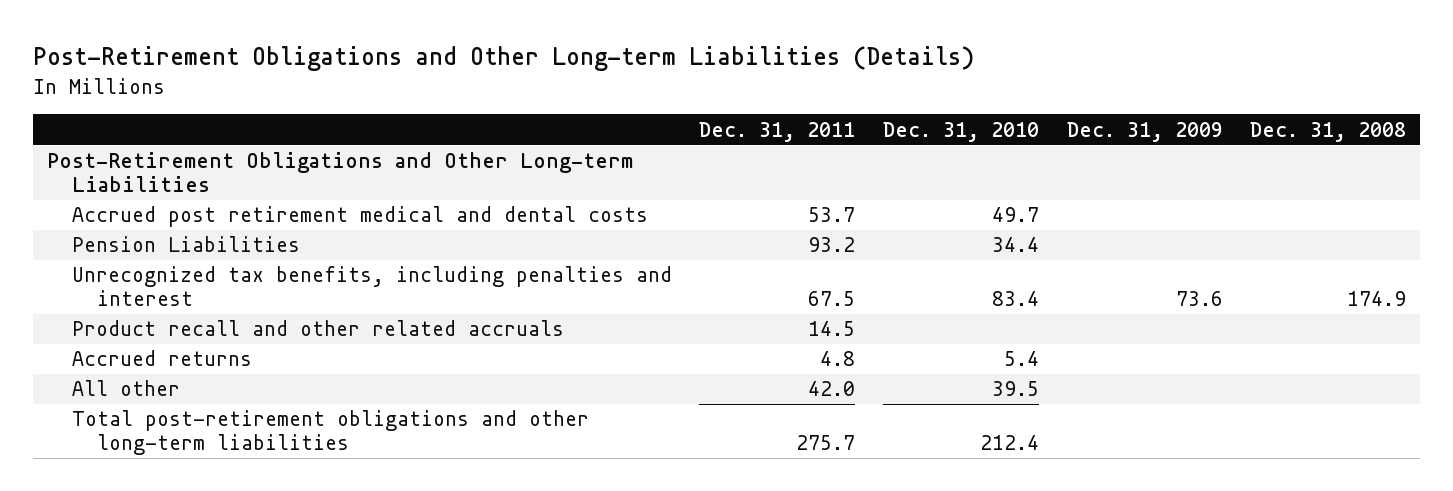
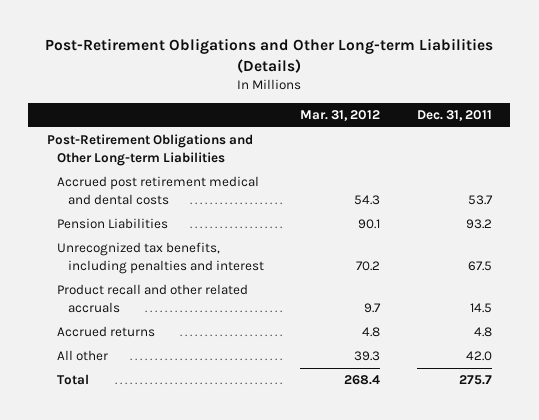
- | Dec. 31, 2011 | Dec. 31, 2010 | Dec. 31, 2009 | Dec. 31, 2008
+ | Mar. 31, 2012 | Dec. 31, 2011
- Total post-retirement obligations and other long-term liabilities | 275.7 | 212.4 | |
+ Total | 268.4 | 275.7

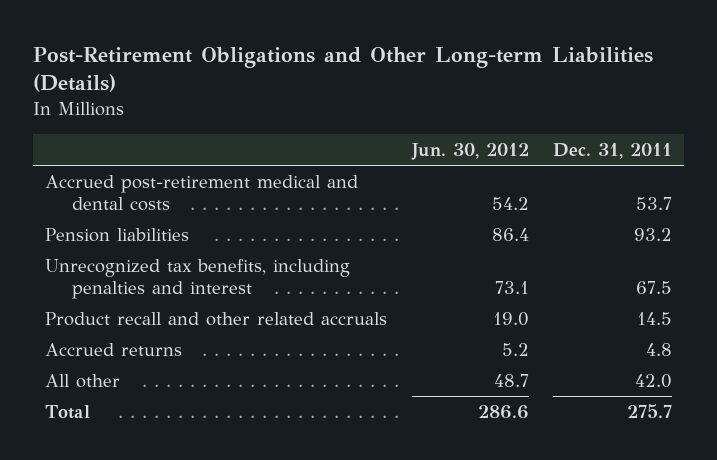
- | Mar. 31, 2012 | Dec. 31, 2011
+ | Jun. 30, 2012 | Dec. 31, 2011
- Post-Retirement Obligations and Other Long-term Liabilities
- Accrued post retirement medical and dental costs | 54.3 | 53.7
- Pension Liabilities | 90.1 | 93.2
+ Accrued post-retirement medical and dental costs | 54.2 | 53.7
+ Pension liabilities | 86.4 | 93.2

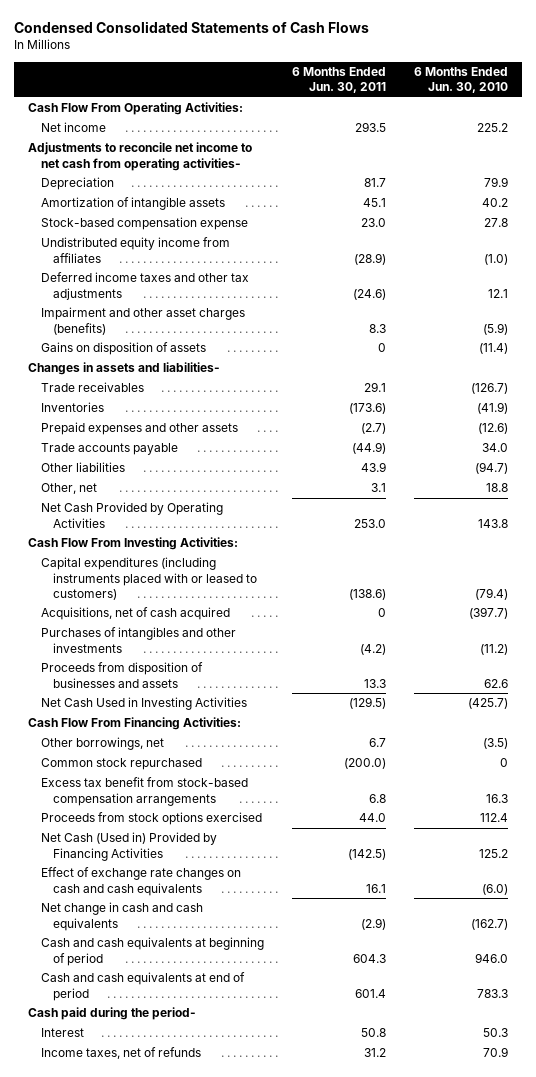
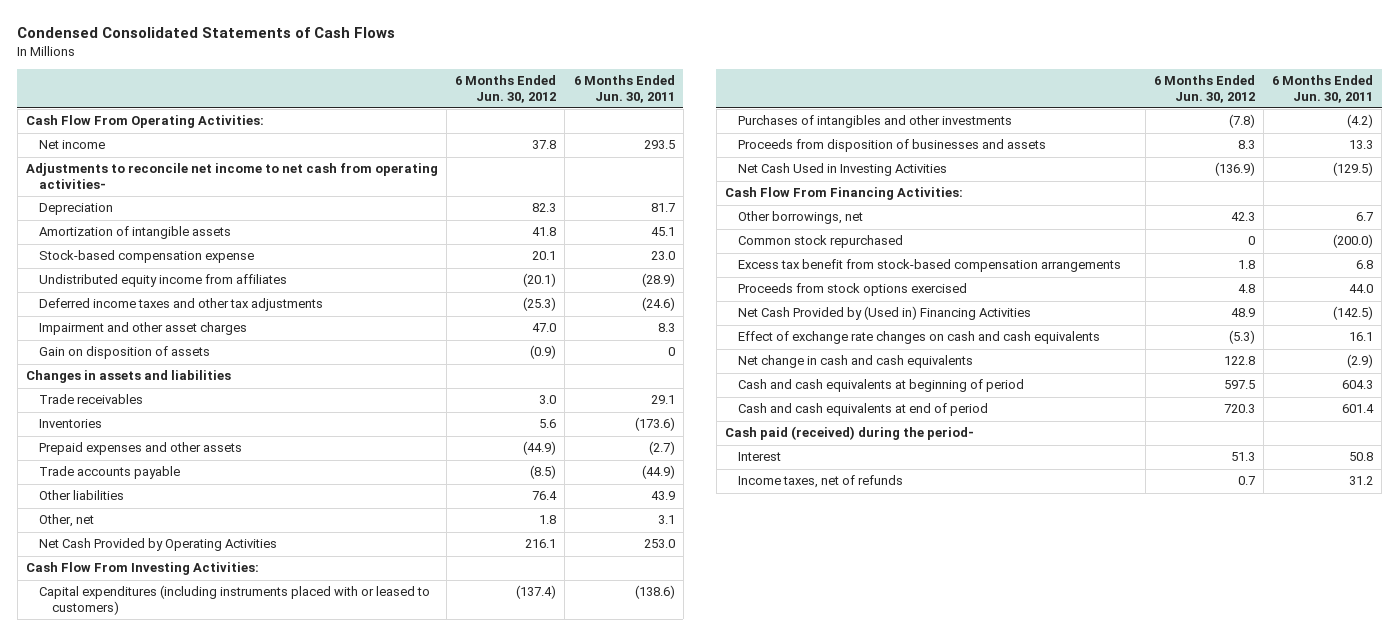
- | 6 Months Ended Jun. 30, 2011 | 6 Months Ended Jun. 30, 2010
+ | 6 Months Ended Jun. 30, 2012 | 6 Months Ended Jun. 30, 2011
- Impairment and other asset charges (benefits) | 8.3 | (5.9)
- Gains on disposition of assets | 0 | (11.4)
- Changes in assets and liabilities-
+ Impairment and other asset charges | 47.0 | 8.3
+ Gain on disposition of assets | (0.9) | 0
+ Changes in assets and liabilities
- Acquisitions, net of cash acquired | 0 | (397.7)
- Net Cash (Used in) Provided by Financing Activities | (142.5) | 125.2
+ Net Cash Provided by (Used in) Financing Activities | 48.9 | (142.5)
- Cash paid during the period-
+ Cash paid (received) during the period-

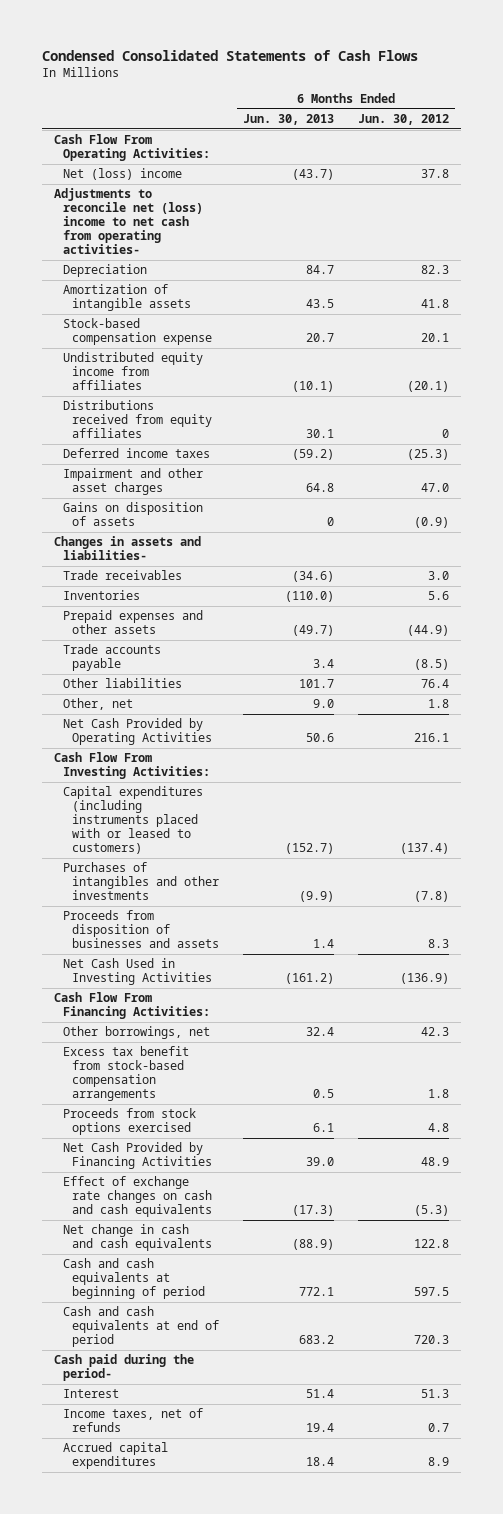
- | 6 Months Ended Jun. 30, 2012 | 6 Months Ended Jun. 30, 2011
+ | 6 Months Ended Jun. 30, 2013 | 6 Months Ended Jun. 30, 2012
- Net income | 37.8 | 293.5
- Adjustments to reconcile net income to net cash from operating activities-
+ Net (loss) income | (43.7) | 37.8
+ Adjustments to reconcile net (loss) income to net cash from operating activities-
- Deferred income taxes and other tax adjustments | (25.3) | (24.6)
+ Distributions received from equity affiliates | 30.1 | 0
+ Deferred income taxes | (59.2) | (25.3)
- Gain on disposition of assets | (0.9) | 0
- Changes in assets and liabilities
+ Gains on disposition of assets | 0 | (0.9)
+ Changes in assets and liabilities-
- Common stock repurchased | 0 | (200.0)
- Net Cash Provided by (Used in) Financing Activities | 48.9 | (142.5)
+ Net Cash Provided by Financing Activities | 39.0 | 48.9
- Cash paid (received) during the period-
+ Cash paid during the period-
+ Accrued capital expenditures | 18.4 | 8.9

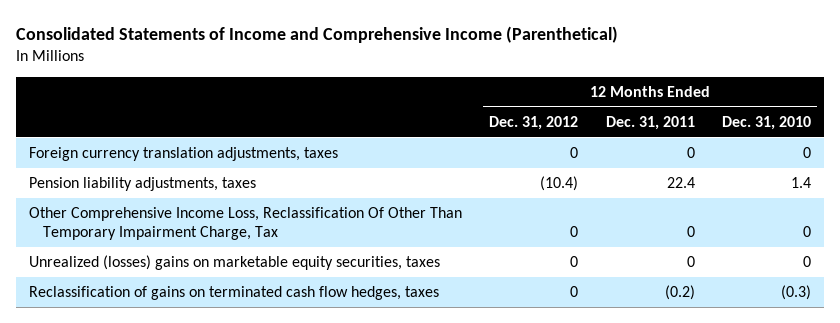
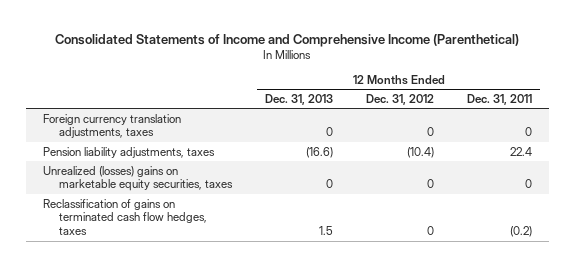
- | 12 Months Ended Dec. 31, 2012 | 12 Months Ended Dec. 31, 2011 | 12 Months Ended Dec. 31, 2010
+ | 12 Months Ended Dec. 31, 2013 | 12 Months Ended Dec. 31, 2012 | 12 Months Ended Dec. 31, 2011
- Other Comprehensive Income Loss, Reclassification Of Other Than Temporary Impairment Charge, Tax | 0 | 0 | 0

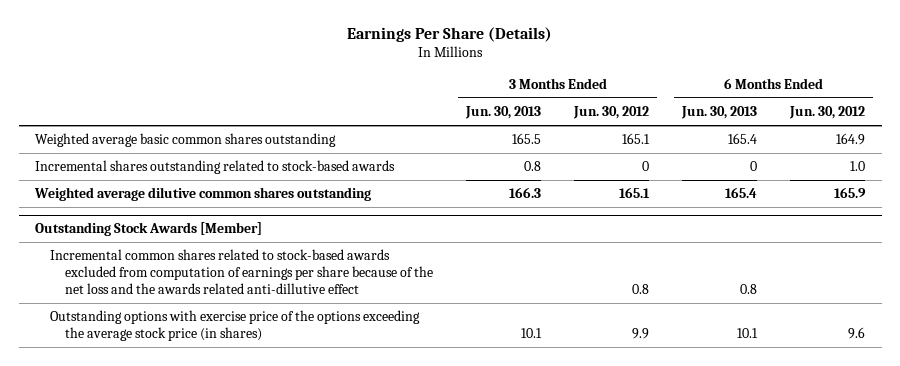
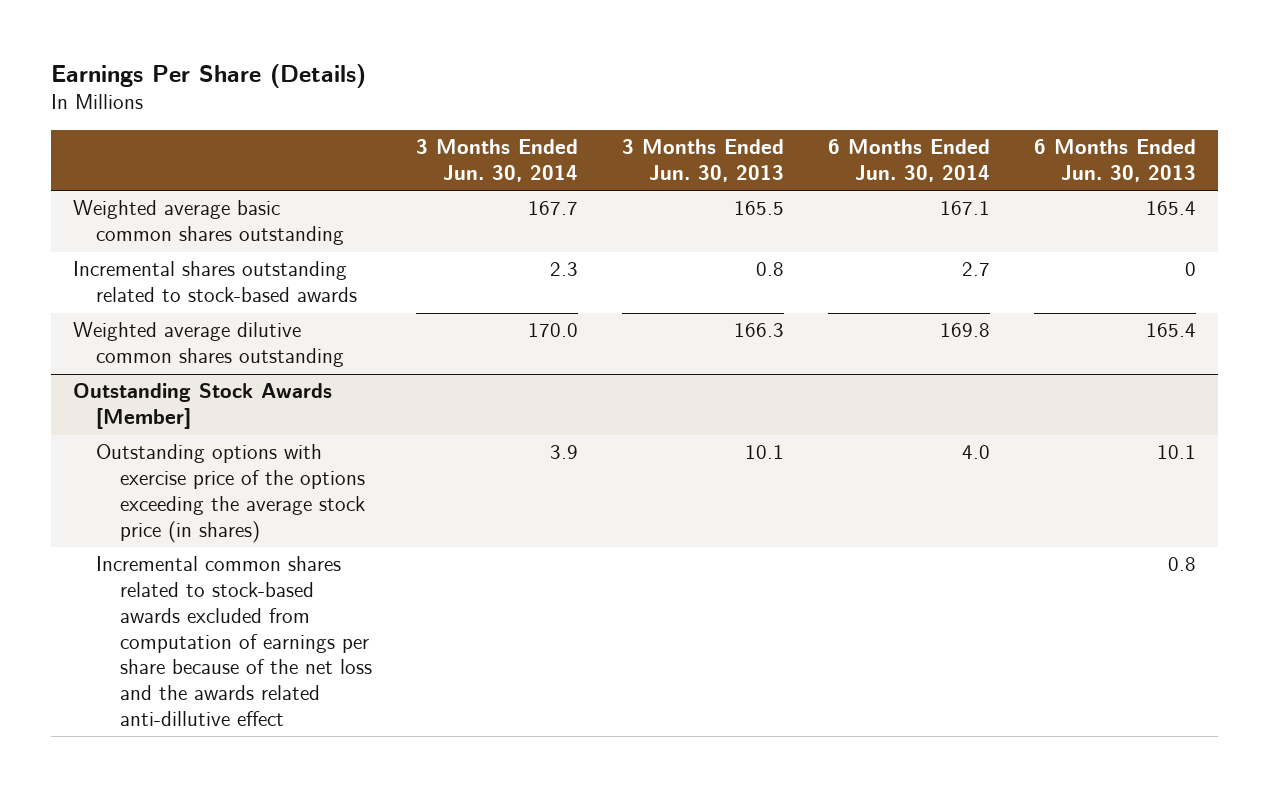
- | 3 Months Ended Jun. 30, 2013 | 3 Months Ended Jun. 30, 2012 | 6 Months Ended Jun. 30, 2013 | 6 Months Ended Jun. 30, 2012
+ | 3 Months Ended Jun. 30, 2014 | 3 Months Ended Jun. 30, 2013 | 6 Months Ended Jun. 30, 2014 | 6 Months Ended Jun. 30, 2013
@ Outstanding Stock Awards [Member]
moved down: Incremental common shares related to stock-based awards excluded from computation of earnings per share because of the net loss and the awards related anti-dillutive effect | | | | 0.8

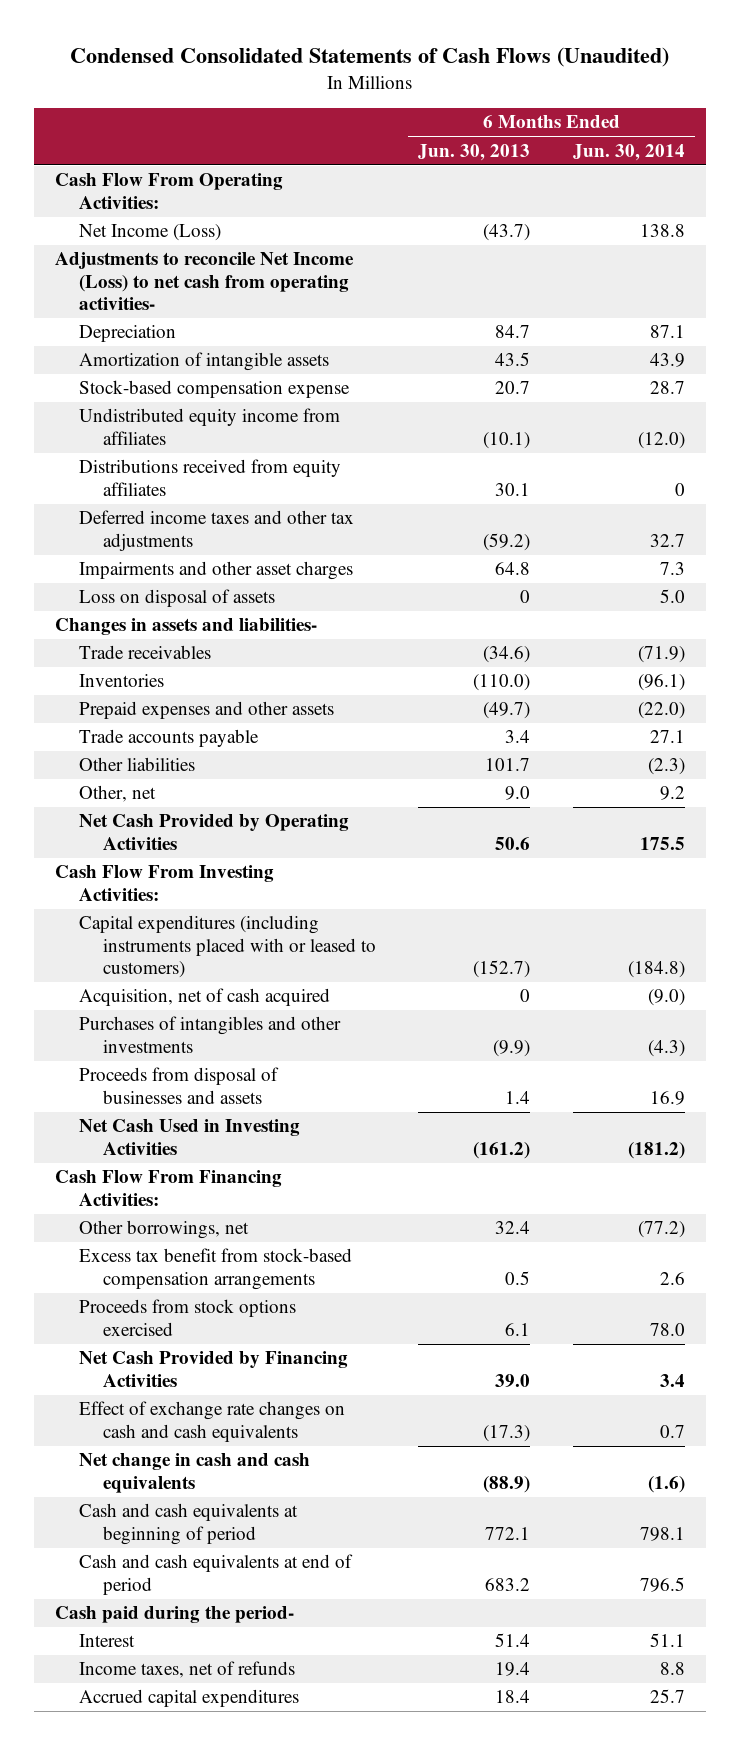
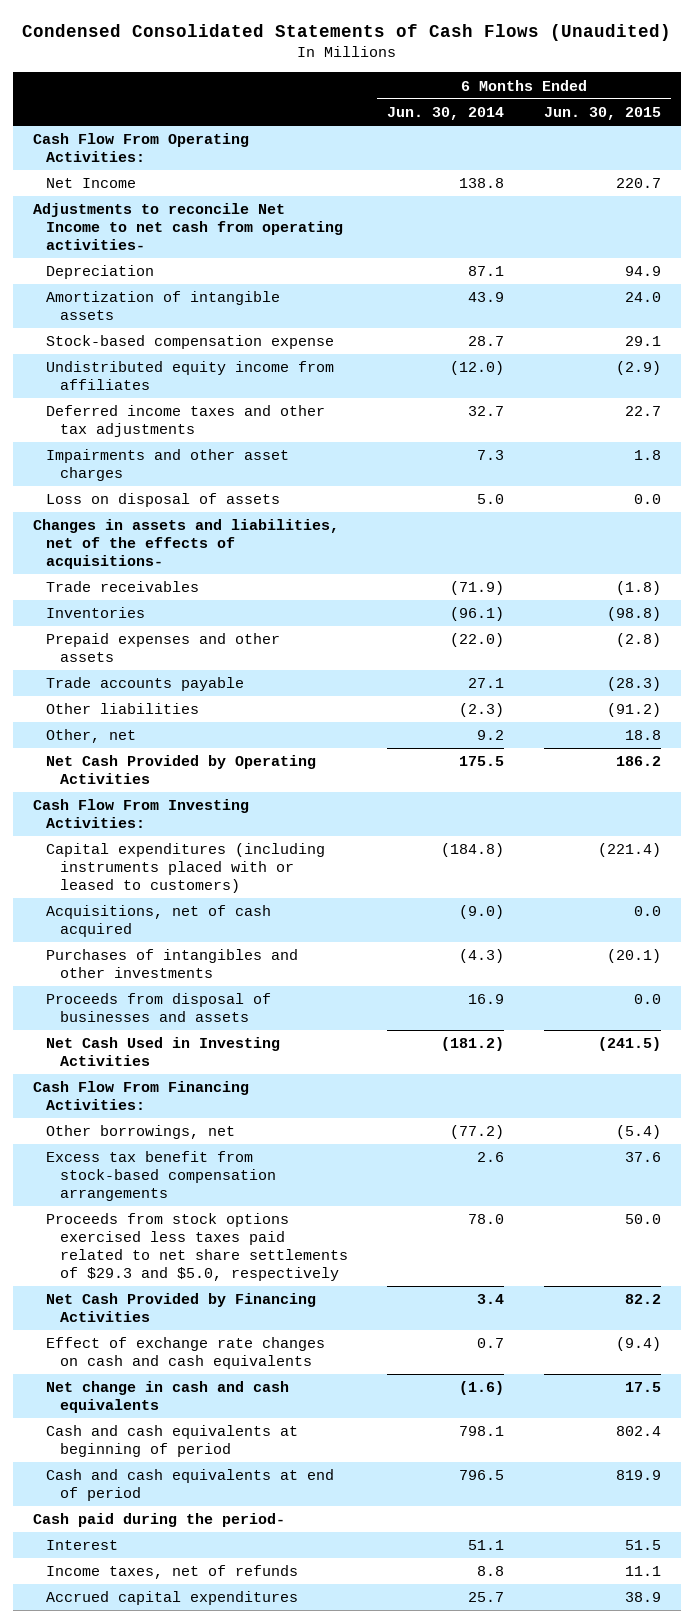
- | 6 Months Ended Jun. 30, 2013 | 6 Months Ended Jun. 30, 2014
+ | 6 Months Ended Jun. 30, 2014 | 6 Months Ended Jun. 30, 2015
- Net Income (Loss) | (43.7) | 138.8
- Adjustments to reconcile Net Income (Loss) to net cash from operating activities-
+ Net Income | 138.8 | 220.7
+ Adjustments to reconcile Net Income to net cash from operating activities-
- Distributions received from equity affiliates | 30.1 | 0
- Changes in assets and liabilities-
+ Changes in assets and liabilities, net of the effects of acquisitions-
- Acquisition, net of cash acquired | 0 | (9.0)
+ Acquisitions, net of cash acquired | (9.0) | 0.0
- Proceeds from stock options exercised | 6.1 | 78.0
+ Proceeds from stock options exercised less taxes paid related to net share settlements of $29.3 and $5.0, respectively | 78.0 | 50.0

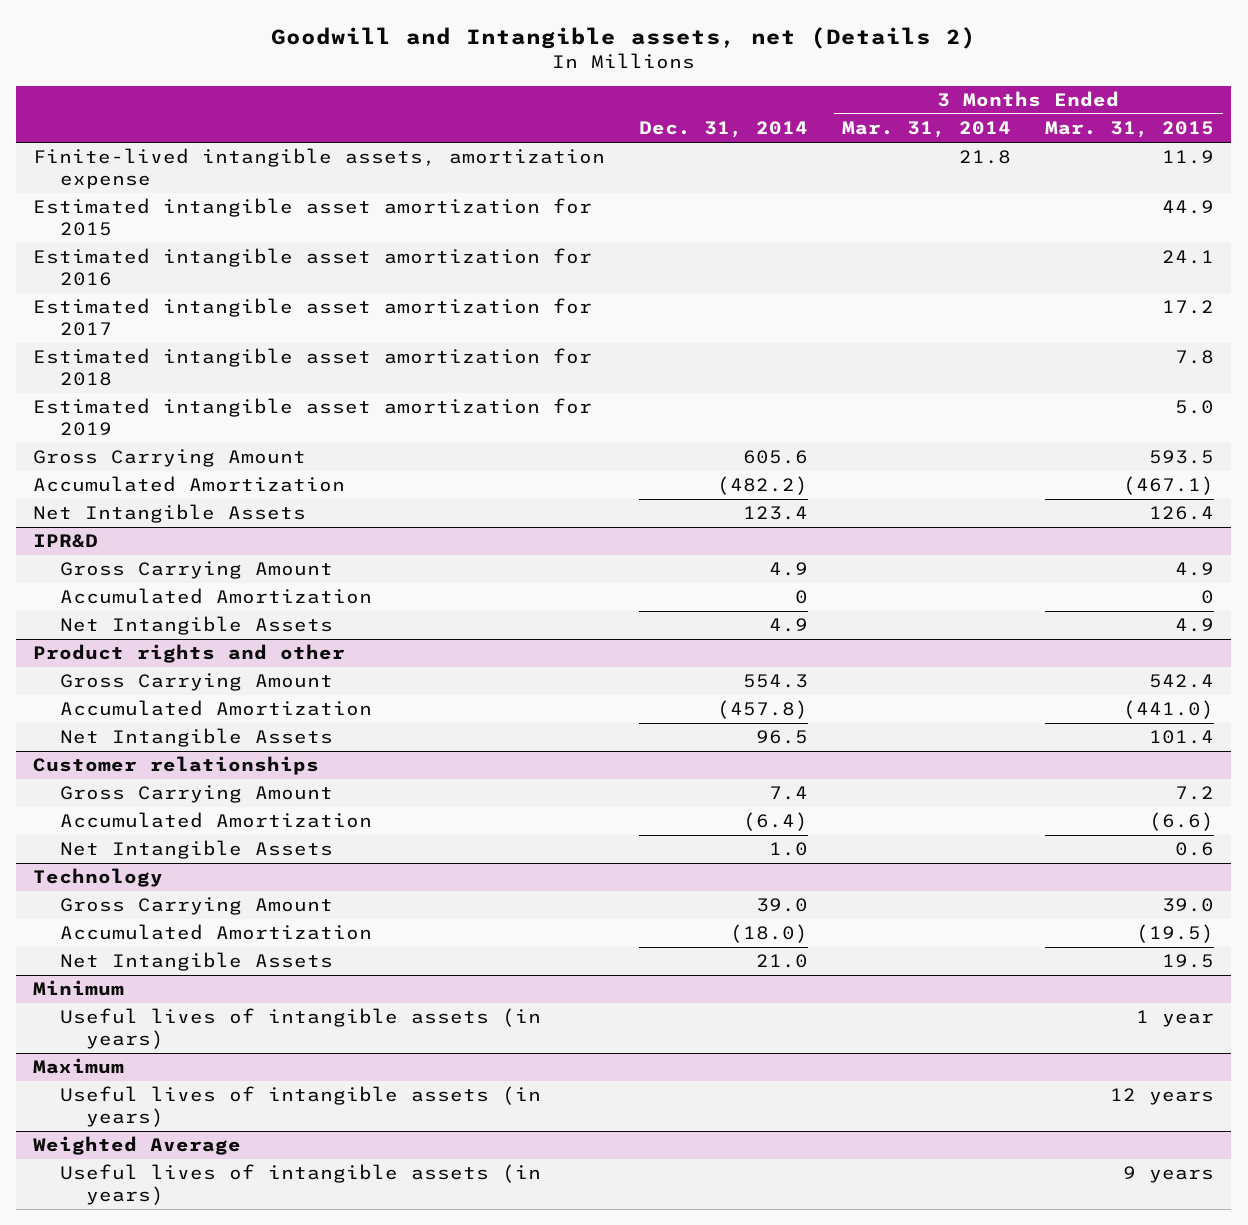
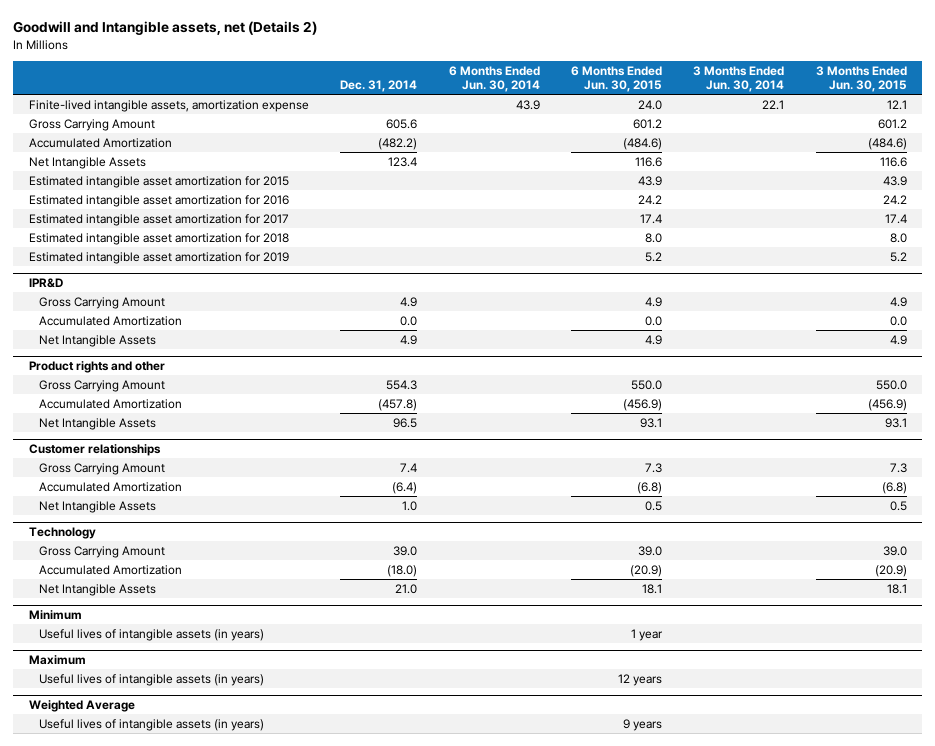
- | Dec. 31, 2014 | 3 Months Ended Mar. 31, 2014 | 3 Months Ended Mar. 31, 2015
+ | Dec. 31, 2014 | 6 Months Ended Jun. 30, 2014 | 6 Months Ended Jun. 30, 2015 | 3 Months Ended Jun. 30, 2014 | 3 Months Ended Jun. 30, 2015
moved up: Gross Carrying Amount | 605.6 | | 601.2 | | 601.2
moved up: Accumulated Amortization | (482.2) | | (484.6) | | (484.6)
moved up: Net Intangible Assets | 123.4 | | 116.6 | | 116.6
@ IPR&D
- Accumulated Amortization | 0 | | 0
+ Accumulated Amortization | 0.0 | | 0.0 | | 0.0

